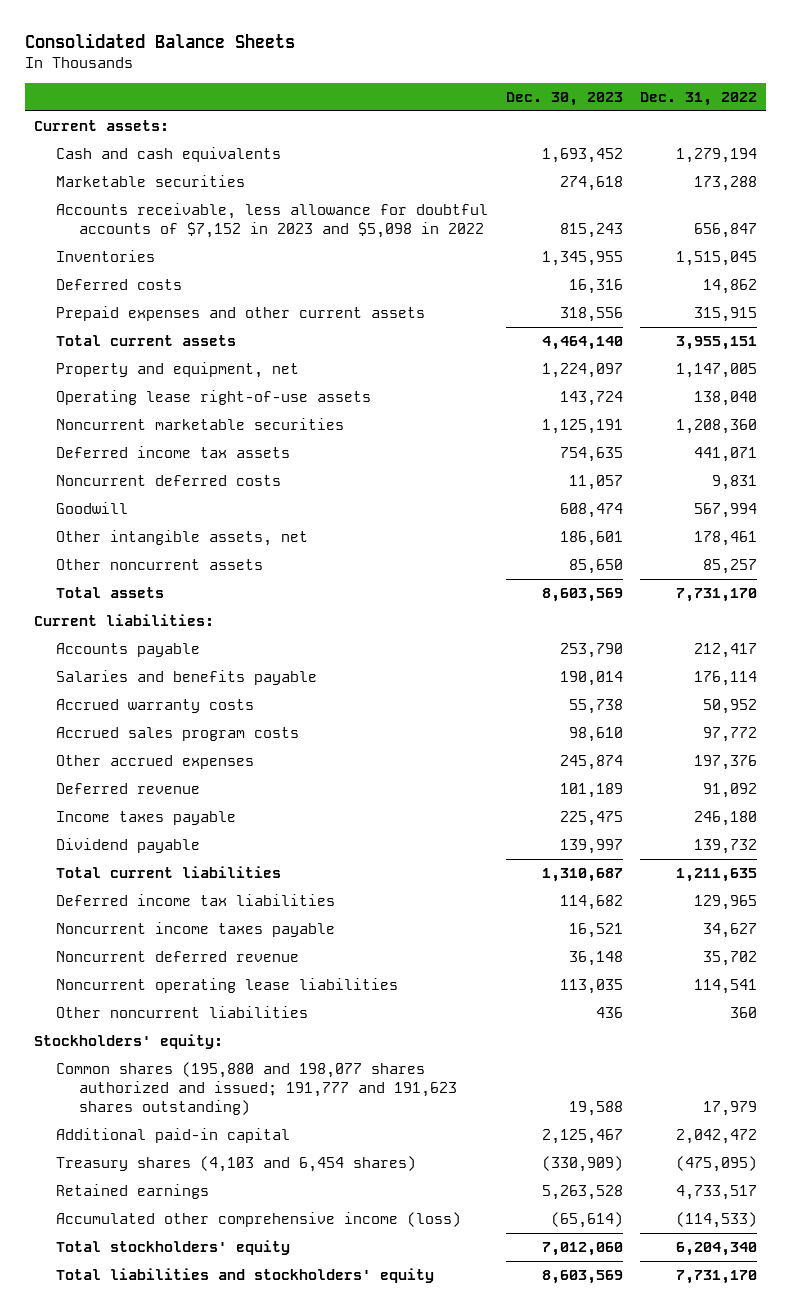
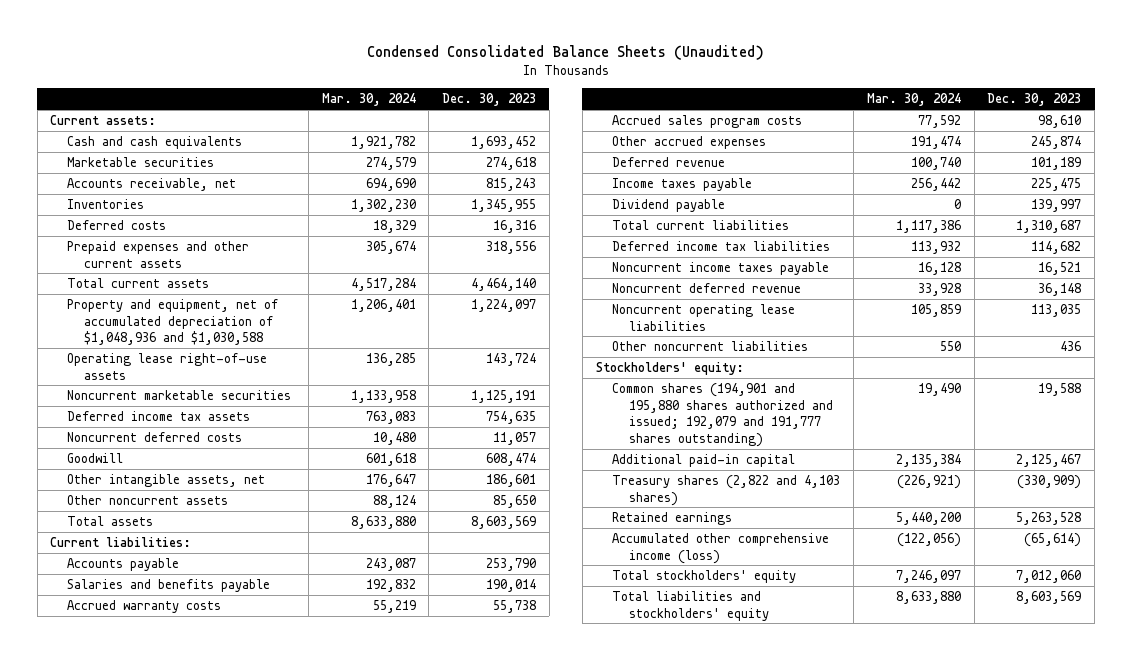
- Consolidated Balance Sheets
+ Condensed Consolidated Balance Sheets (Unaudited)
- | Dec. 30, 2023 | Dec. 31, 2022
+ | Mar. 30, 2024 | Dec. 30, 2023
- Accounts receivable, less allowance for doubtful accounts of $7,152 in 2023 and $5,098 in 2022 | 815,243 | 656,847
+ Accounts receivable, net | 694,690 | 815,243
- Property and equipment, net | 1,224,097 | 1,147,005
+ Property and equipment, net of accumulated depreciation of $1,048,936 and $1,030,588 | 1,206,401 | 1,224,097
- Common shares (195,880 and 198,077 shares authorized and issued; 191,777 and 191,623 shares outstanding) | 19,588 | 17,979
+ Common shares (194,901 and 195,880 shares authorized and issued; 192,079 and 191,777 shares outstanding) | 19,490 | 19,588
- Treasury shares (4,103 and 6,454 shares) | (330,909) | (475,095)
+ Treasury shares (2,822 and 4,103 shares) | (226,921) | (330,909)

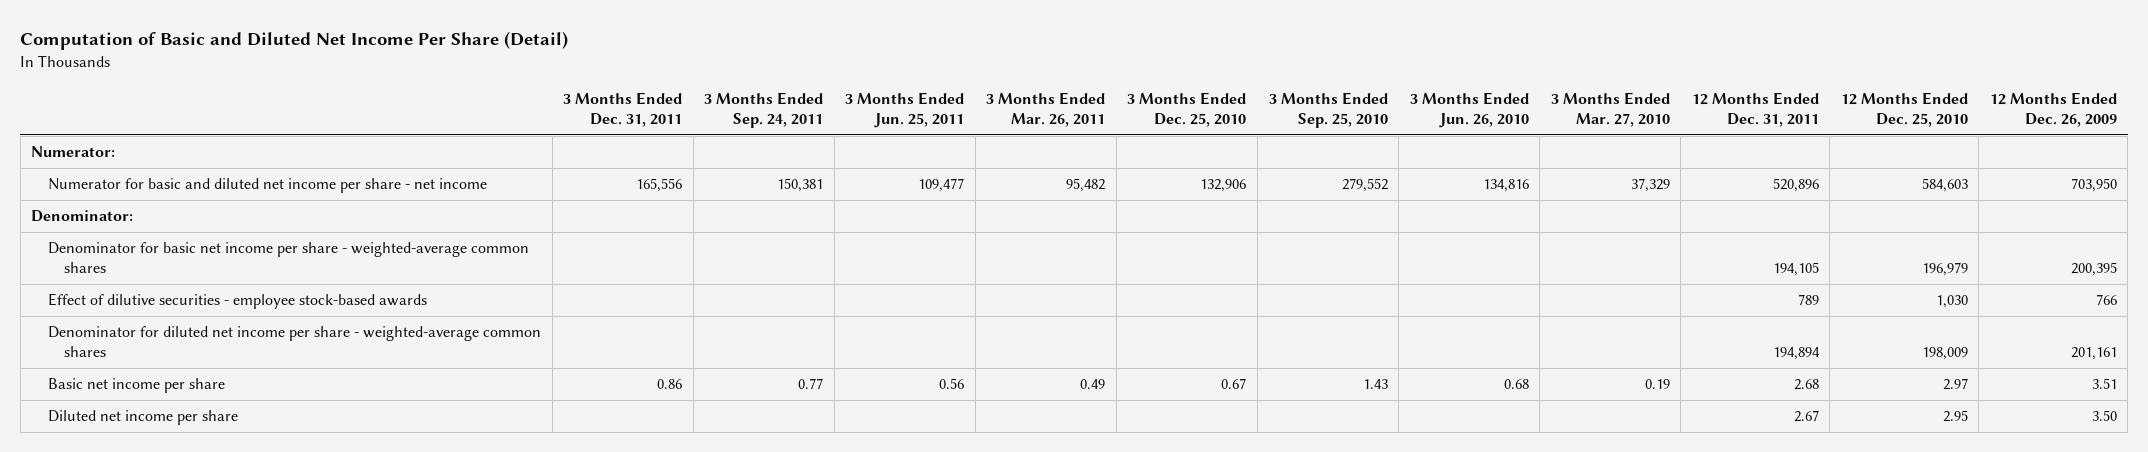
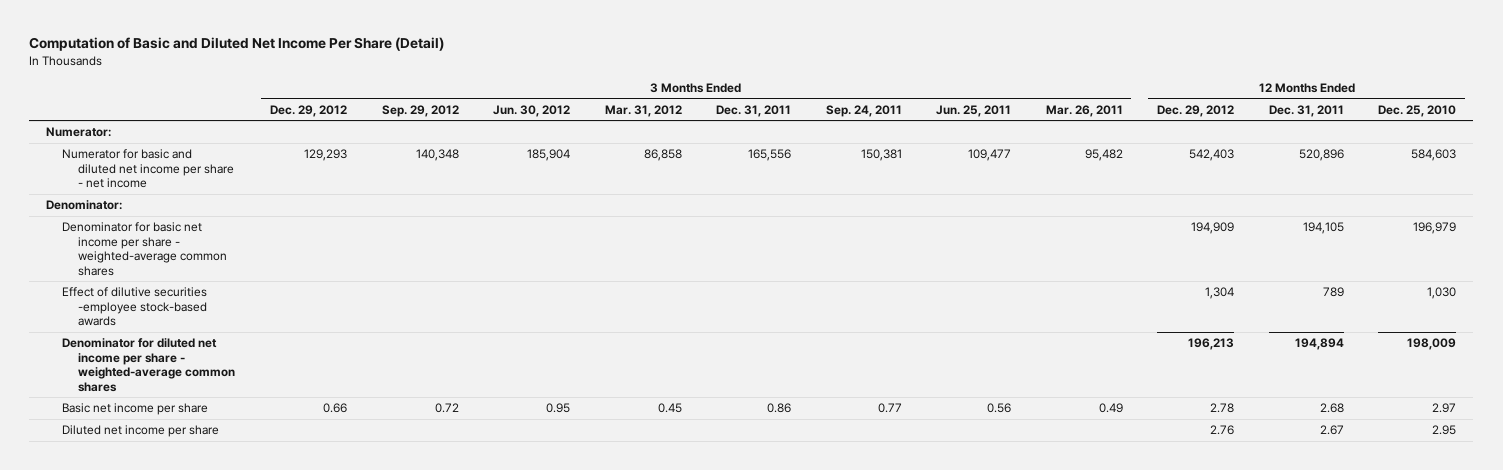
- | 3 Months Ended Dec. 31, 2011 | 3 Months Ended Sep. 24, 2011 | 3 Months Ended Jun. 25, 2011 | 3 Months Ended Mar. 26, 2011 | 3 Months Ended Dec. 25, 2010 | 3 Months Ended Sep. 25, 2010 | 3 Months Ended Jun. 26, 2010 | 3 Months Ended Mar. 27, 2010 | 12 Months Ended Dec. 31, 2011 | 12 Months Ended Dec. 25, 2010 | 12 Months Ended Dec. 26, 2009
+ | 3 Months Ended Dec. 29, 2012 | 3 Months Ended Sep. 29, 2012 | 3 Months Ended Jun. 30, 2012 | 3 Months Ended Mar. 31, 2012 | 3 Months Ended Dec. 31, 2011 | 3 Months Ended Sep. 24, 2011 | 3 Months Ended Jun. 25, 2011 | 3 Months Ended Mar. 26, 2011 | 12 Months Ended Dec. 29, 2012 | 12 Months Ended Dec. 31, 2011 | 12 Months Ended Dec. 25, 2010
- Effect of dilutive securities - employee stock-based awards | | | | | | | | | 789 | 1,030 | 766
+ Effect of dilutive securities -employee stock-based awards | | | | | | | | | 1,304 | 789 | 1,030

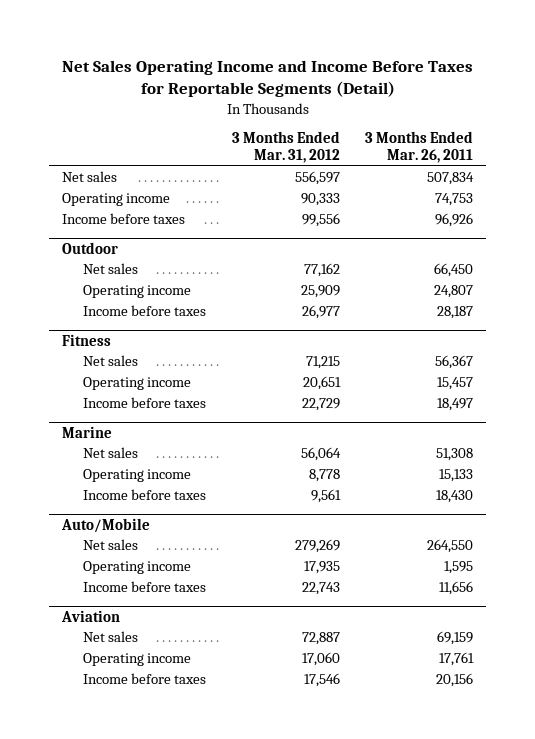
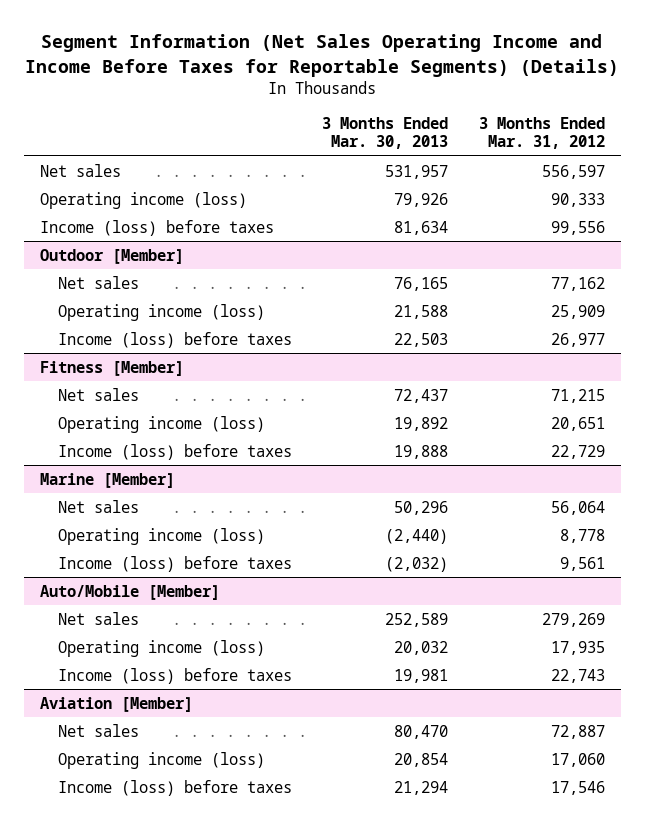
- Net Sales Operating Income and Income Before Taxes for Reportable Segments (Detail)
+ Segment Information (Net Sales Operating Income and Income Before Taxes for Reportable Segments) (Details)
- | 3 Months Ended Mar. 31, 2012 | 3 Months Ended Mar. 26, 2011
+ | 3 Months Ended Mar. 30, 2013 | 3 Months Ended Mar. 31, 2012
- Operating income | 90,333 | 74,753
- Income before taxes | 99,556 | 96,926
- Outdoor
+ Operating income (loss) | 79,926 | 90,333
+ Income (loss) before taxes | 81,634 | 99,556
+ Outdoor [Member]
- Operating income | 25,909 | 24,807
- Income before taxes | 26,977 | 28,187
- Fitness
+ Operating income (loss) | 21,588 | 25,909
+ Income (loss) before taxes | 22,503 | 26,977
+ Fitness [Member]
- Operating income | 20,651 | 15,457
- Income before taxes | 22,729 | 18,497
- Marine
+ Operating income (loss) | 19,892 | 20,651
+ Income (loss) before taxes | 19,888 | 22,729
+ Marine [Member]
- Operating income | 8,778 | 15,133
- Income before taxes | 9,561 | 18,430
- Auto/Mobile
+ Operating income (loss) | (2,440) | 8,778
+ Income (loss) before taxes | (2,032) | 9,561
+ Auto/Mobile [Member]
- Operating income | 17,935 | 1,595
- Income before taxes | 22,743 | 11,656
- Aviation
+ Operating income (loss) | 20,032 | 17,935
+ Income (loss) before taxes | 19,981 | 22,743
+ Aviation [Member]
- Operating income | 17,060 | 17,761
- Income before taxes | 17,546 | 20,156
+ Operating income (loss) | 20,854 | 17,060
+ Income (loss) before taxes | 21,294 | 17,546

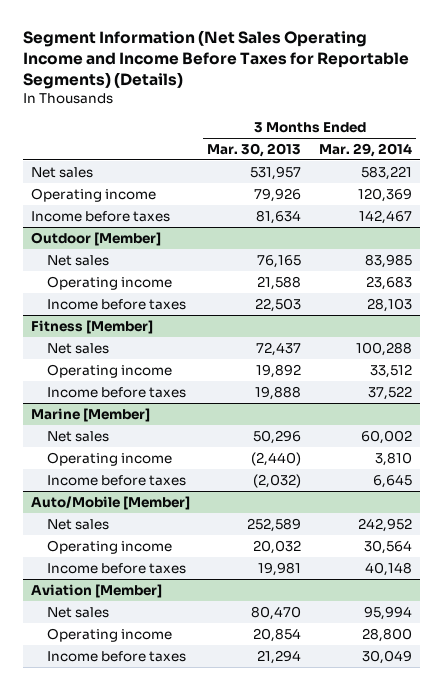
- | 3 Months Ended Mar. 30, 2013 | 3 Months Ended Mar. 31, 2012
+ | 3 Months Ended Mar. 30, 2013 | 3 Months Ended Mar. 29, 2014
- Operating income (loss) | 79,926 | 90,333
- Income (loss) before taxes | 81,634 | 99,556
+ Operating income | 79,926 | 120,369
+ Income before taxes | 81,634 | 142,467
@ Outdoor [Member]
- Operating income (loss) | 21,588 | 25,909
- Income (loss) before taxes | 22,503 | 26,977
+ Operating income | 21,588 | 23,683
+ Income before taxes | 22,503 | 28,103
@ Fitness [Member]
- Operating income (loss) | 19,892 | 20,651
- Income (loss) before taxes | 19,888 | 22,729
+ Operating income | 19,892 | 33,512
+ Income before taxes | 19,888 | 37,522
@ Marine [Member]
- Operating income (loss) | (2,440) | 8,778
- Income (loss) before taxes | (2,032) | 9,561
+ Operating income | (2,440) | 3,810
+ Income before taxes | (2,032) | 6,645
@ Auto/Mobile [Member]
- Operating income (loss) | 20,032 | 17,935
- Income (loss) before taxes | 19,981 | 22,743
+ Operating income | 20,032 | 30,564
+ Income before taxes | 19,981 | 40,148
@ Aviation [Member]
- Operating income (loss) | 20,854 | 17,060
- Income (loss) before taxes | 21,294 | 17,546
+ Operating income | 20,854 | 28,800
+ Income before taxes | 21,294 | 30,049

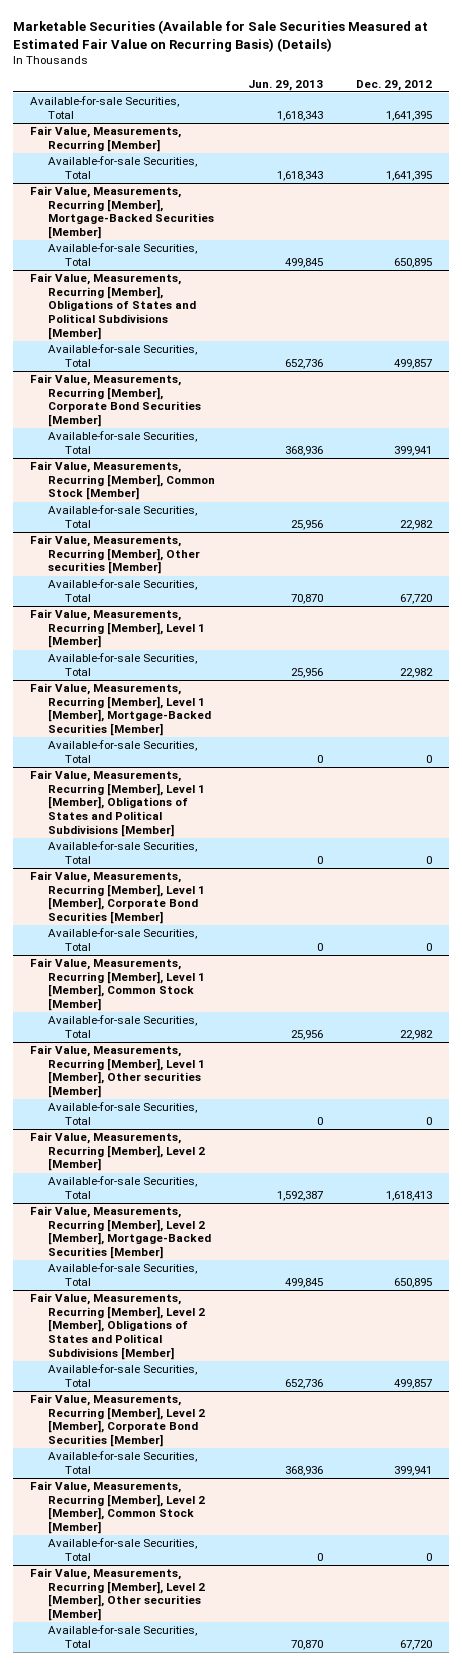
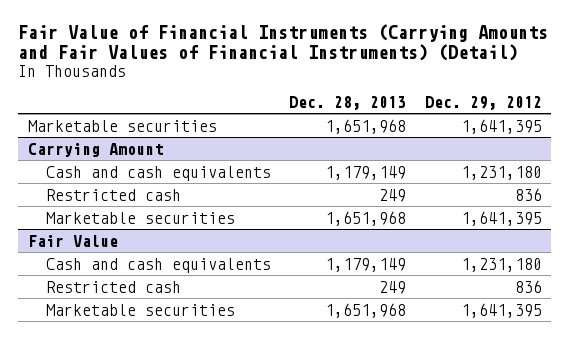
- Marketable Securities (Available for Sale Securities Measured at Estimated Fair Value on Recurring Basis) (Details)
+ Fair Value of Financial Instruments (Carrying Amounts and Fair Values of Financial Instruments) (Detail)
- | Jun. 29, 2013 | Dec. 29, 2012
+ | Dec. 28, 2013 | Dec. 29, 2012
- Available-for-sale Securities, Total | 1,618,343 | 1,641,395
- Fair Value, Measurements, Recurring [Member]
- Available-for-sale Securities, Total | 1,618,343 | 1,641,395
- Fair Value, Measurements, Recurring [Member], Mortgage-Backed Securities [Member]
- Available-for-sale Securities, Total | 499,845 | 650,895
- Fair Value, Measurements, Recurring [Member], Obligations of States and Political Subdivisions [Member]
- Available-for-sale Securities, Total | 652,736 | 499,857
- Fair Value, Measurements, Recurring [Member], Corporate Bond Securities [Member]
- Available-for-sale Securities, Total | 368,936 | 399,941
- Fair Value, Measurements, Recurring [Member], Common Stock [Member]
- Available-for-sale Securities, Total | 25,956 | 22,982
- Fair Value, Measurements, Recurring [Member], Other securities [Member]
- Available-for-sale Securities, Total | 70,870 | 67,720
- Fair Value, Measurements, Recurring [Member], Level 1 [Member]
- Available-for-sale Securities, Total | 25,956 | 22,982
- Fair Value, Measurements, Recurring [Member], Level 1 [Member], Mortgage-Backed Securities [Member]
- Available-for-sale Securities, Total | 0 | 0
- Fair Value, Measurements, Recurring [Member], Level 1 [Member], Obligations of States and Political Subdivisions [Member]
- Available-for-sale Securities, Total | 0 | 0
- Fair Value, Measurements, Recurring [Member], Level 1 [Member], Corporate Bond Securities [Member]
- Available-for-sale Securities, Total | 0 | 0
- Fair Value, Measurements, Recurring [Member], Level 1 [Member], Common Stock [Member]
- Available-for-sale Securities, Total | 25,956 | 22,982
- Fair Value, Measurements, Recurring [Member], Level 1 [Member], Other securities [Member]
- Available-for-sale Securities, Total | 0 | 0
- Fair Value, Measurements, Recurring [Member], Level 2 [Member]
- Available-for-sale Securities, Total | 1,592,387 | 1,618,413
- Fair Value, Measurements, Recurring [Member], Level 2 [Member], Mortgage-Backed Securities [Member]
- Available-for-sale Securities, Total | 499,845 | 650,895
- Fair Value, Measurements, Recurring [Member], Level 2 [Member], Obligations of States and Political Subdivisions [Member]
- Available-for-sale Securities, Total | 652,736 | 499,857
- Fair Value, Measurements, Recurring [Member], Level 2 [Member], Corporate Bond Securities [Member]
- Available-for-sale Securities, Total | 368,936 | 399,941
- Fair Value, Measurements, Recurring [Member], Level 2 [Member], Common Stock [Member]
- Available-for-sale Securities, Total | 0 | 0
- Fair Value, Measurements, Recurring [Member], Level 2 [Member], Other securities [Member]
- Available-for-sale Securities, Total | 70,870 | 67,720
+ Marketable securities | 1,651,968 | 1,641,395
+ Carrying Amount
+ Cash and cash equivalents | 1,179,149 | 1,231,180
+ Restricted cash | 249 | 836
+ Marketable securities | 1,651,968 | 1,641,395
+ Fair Value
+ Cash and cash equivalents | 1,179,149 | 1,231,180
+ Restricted cash | 249 | 836
+ Marketable securities | 1,651,968 | 1,641,395

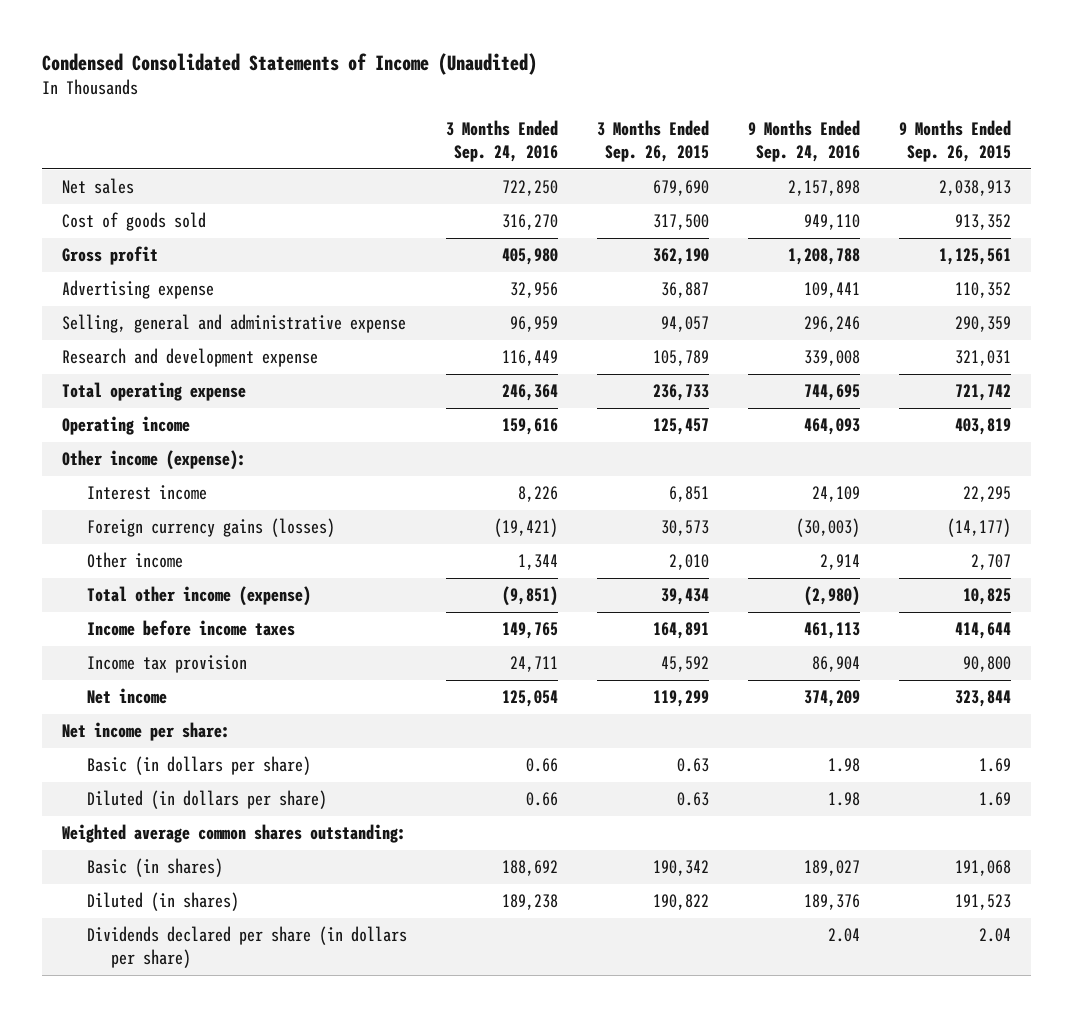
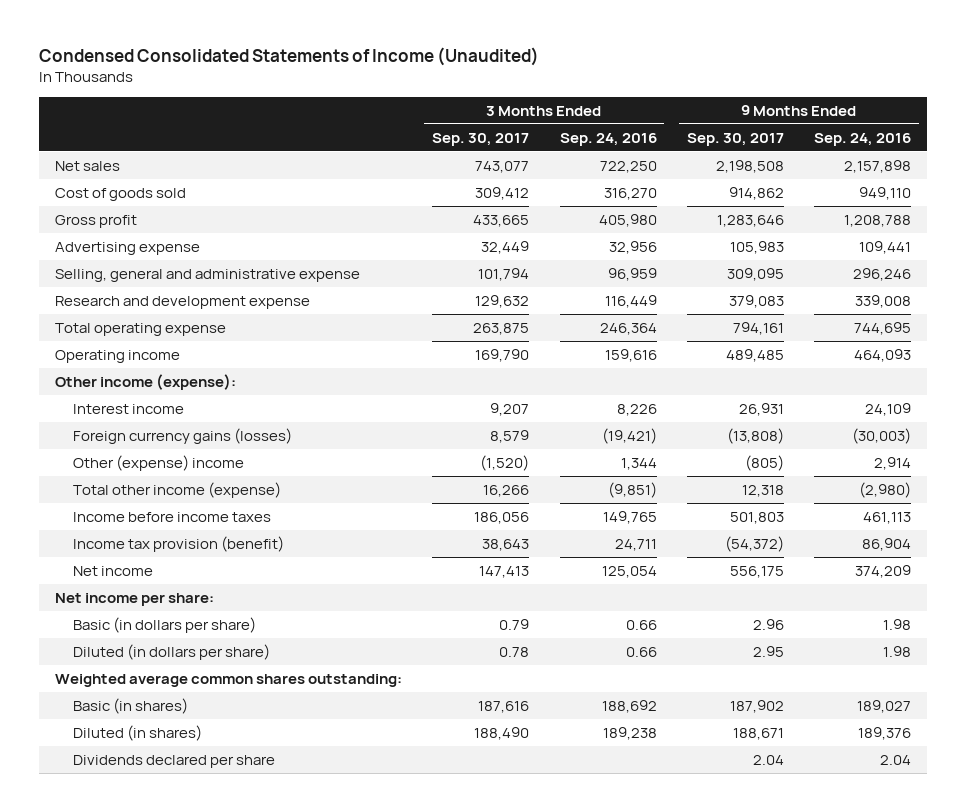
- | 3 Months Ended Sep. 24, 2016 | 3 Months Ended Sep. 26, 2015 | 9 Months Ended Sep. 24, 2016 | 9 Months Ended Sep. 26, 2015
+ | 3 Months Ended Sep. 30, 2017 | 3 Months Ended Sep. 24, 2016 | 9 Months Ended Sep. 30, 2017 | 9 Months Ended Sep. 24, 2016
- Other income | 1,344 | 2,010 | 2,914 | 2,707
+ Other (expense) income | (1,520) | 1,344 | (805) | 2,914
- Income tax provision | 24,711 | 45,592 | 86,904 | 90,800
+ Income tax provision (benefit) | 38,643 | 24,711 | (54,372) | 86,904
- Dividends declared per share (in dollars per share) | | | 2.04 | 2.04
+ Dividends declared per share | | | 2.04 | 2.04

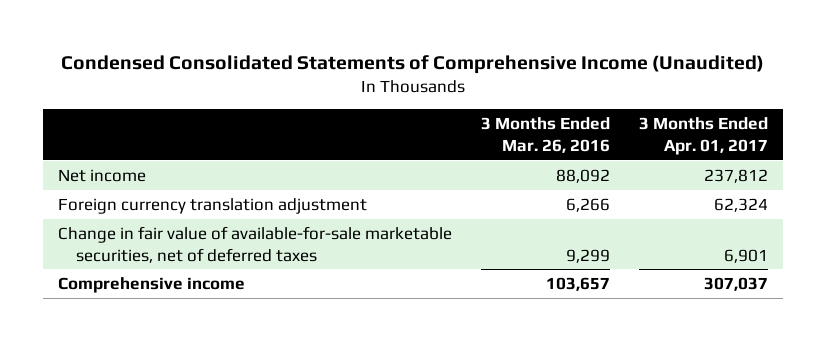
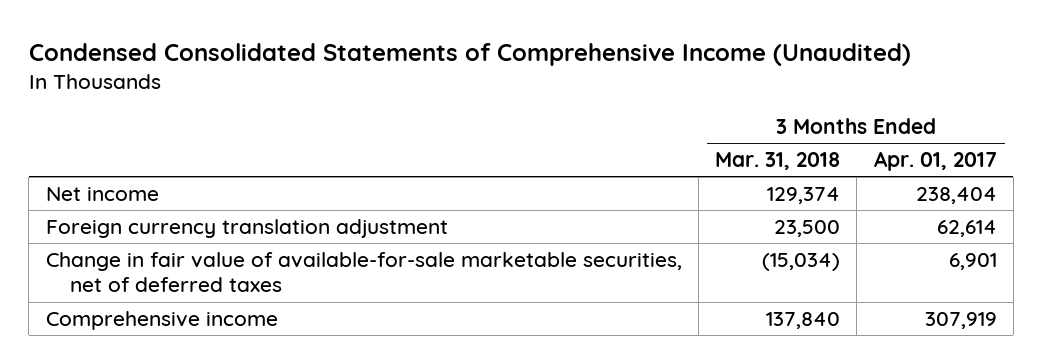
- | 3 Months Ended Mar. 26, 2016 | 3 Months Ended Apr. 01, 2017
+ | 3 Months Ended Mar. 31, 2018 | 3 Months Ended Apr. 01, 2017
- Net income | 88,092 | 237,812
- Foreign currency translation adjustment | 6,266 | 62,324
+ Net income | 129,374 | 238,404
+ Foreign currency translation adjustment | 23,500 | 62,614
- Comprehensive income | 103,657 | 307,037
+ Comprehensive income | 137,840 | 307,919

